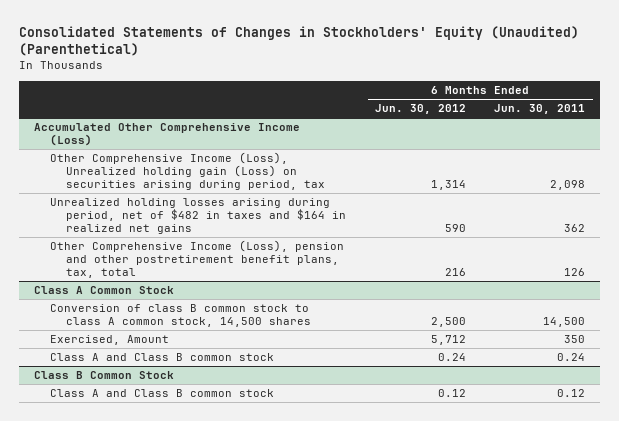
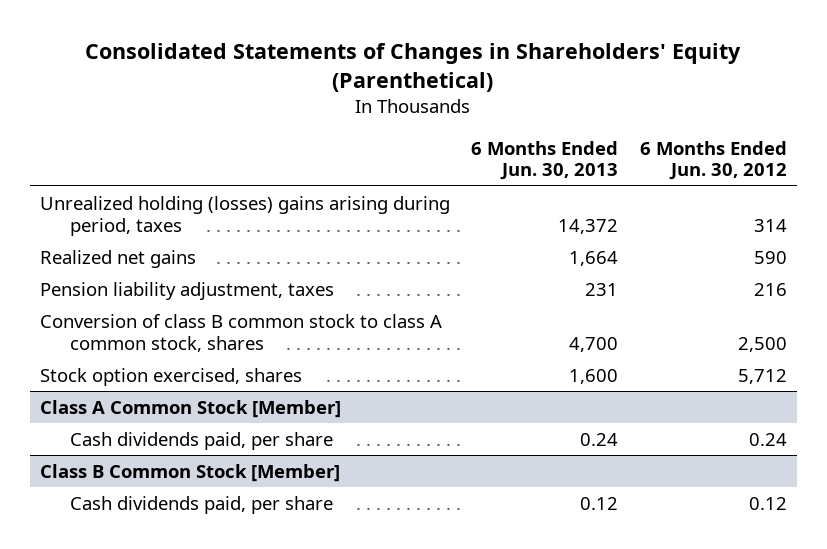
- Consolidated Statements of Changes in Stockholders' Equity (Unaudited) (Parenthetical)
+ Consolidated Statements of Changes in Shareholders' Equity (Parenthetical)
- | 6 Months Ended Jun. 30, 2012 | 6 Months Ended Jun. 30, 2011
+ | 6 Months Ended Jun. 30, 2013 | 6 Months Ended Jun. 30, 2012
- Accumulated Other Comprehensive Income (Loss)
- Other Comprehensive Income (Loss), Unrealized holding gain (Loss) on securities arising during period, tax | 1,314 | 2,098
- Unrealized holding losses arising during period, net of $482 in taxes and $164 in realized net gains | 590 | 362
- Other Comprehensive Income (Loss), pension and other postretirement benefit plans, tax, total | 216 | 126
- Class A Common Stock
- Conversion of class B common stock to class A common stock, 14,500 shares | 2,500 | 14,500
- Exercised, Amount | 5,712 | 350
- Class A and Class B common stock | 0.24 | 0.24
- Class B Common Stock
- Class A and Class B common stock | 0.12 | 0.12
+ Unrealized holding (losses) gains arising during period, taxes | 14,372 | 314
+ Realized net gains | 1,664 | 590
+ Pension liability adjustment, taxes | 231 | 216
+ Conversion of class B common stock to class A common stock, shares | 4,700 | 2,500
+ Stock option exercised, shares | 1,600 | 5,712
+ Class A Common Stock [Member]
+ Cash dividends paid, per share | 0.24 | 0.24
+ Class B Common Stock [Member]
+ Cash dividends paid, per share | 0.12 | 0.12

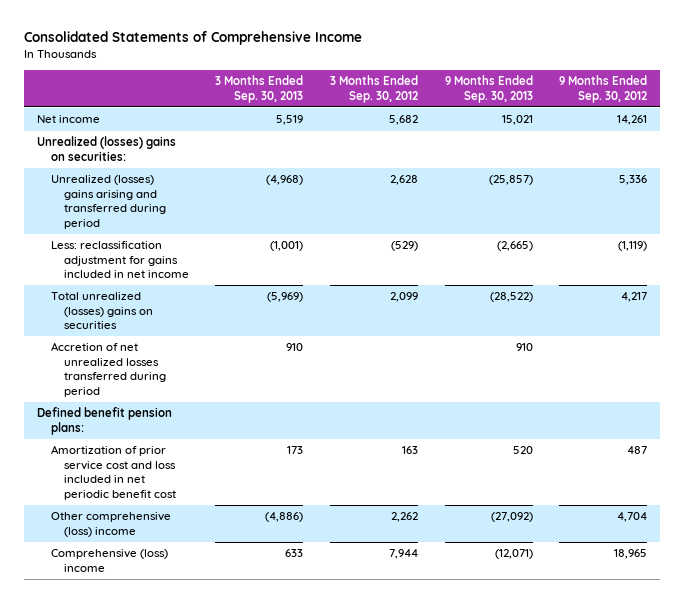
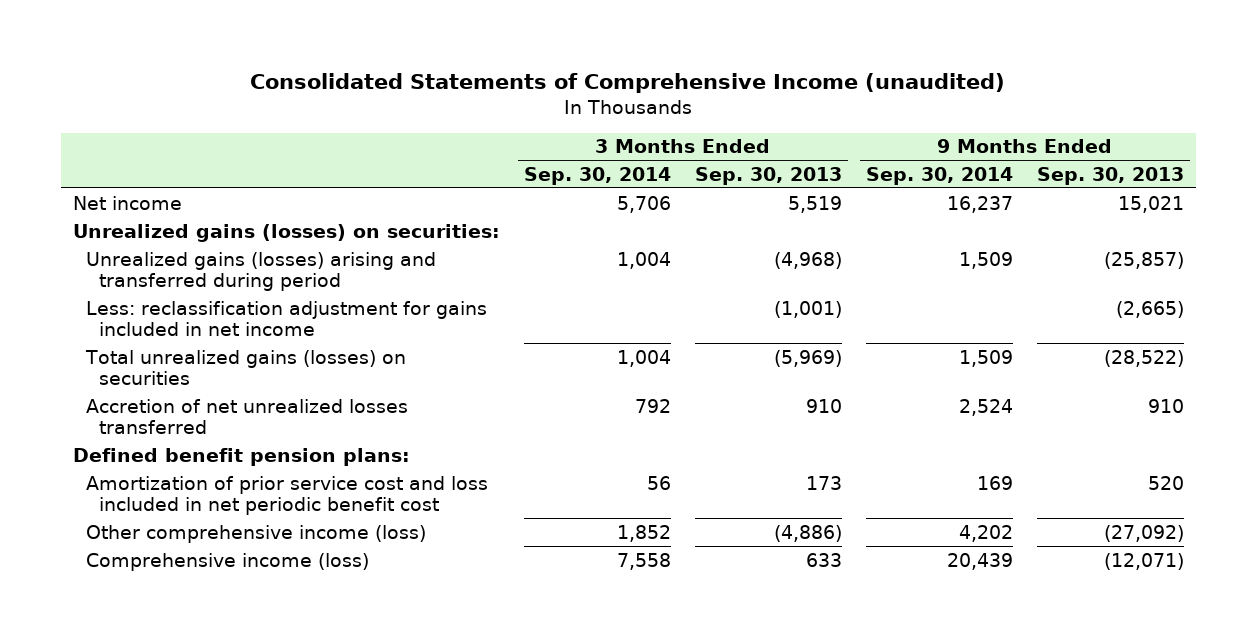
- Consolidated Statements of Comprehensive Income
+ Consolidated Statements of Comprehensive Income (unaudited)
- | 3 Months Ended Sep. 30, 2013 | 3 Months Ended Sep. 30, 2012 | 9 Months Ended Sep. 30, 2013 | 9 Months Ended Sep. 30, 2012
+ | 3 Months Ended Sep. 30, 2014 | 3 Months Ended Sep. 30, 2013 | 9 Months Ended Sep. 30, 2014 | 9 Months Ended Sep. 30, 2013
- Unrealized (losses) gains on securities:
- Unrealized (losses) gains arising and transferred during period | (4,968) | 2,628 | (25,857) | 5,336
+ Unrealized gains (losses) on securities:
+ Unrealized gains (losses) arising and transferred during period | 1,004 | (4,968) | 1,509 | (25,857)
- Total unrealized (losses) gains on securities | (5,969) | 2,099 | (28,522) | 4,217
- Accretion of net unrealized losses transferred during period | 910 | | 910 |
+ Total unrealized gains (losses) on securities | 1,004 | (5,969) | 1,509 | (28,522)
+ Accretion of net unrealized losses transferred | 792 | 910 | 2,524 | 910
- Other comprehensive (loss) income | (4,886) | 2,262 | (27,092) | 4,704
- Comprehensive (loss) income | 633 | 7,944 | (12,071) | 18,965
+ Other comprehensive income (loss) | 1,852 | (4,886) | 4,202 | (27,092)
+ Comprehensive income (loss) | 7,558 | 633 | 20,439 | (12,071)

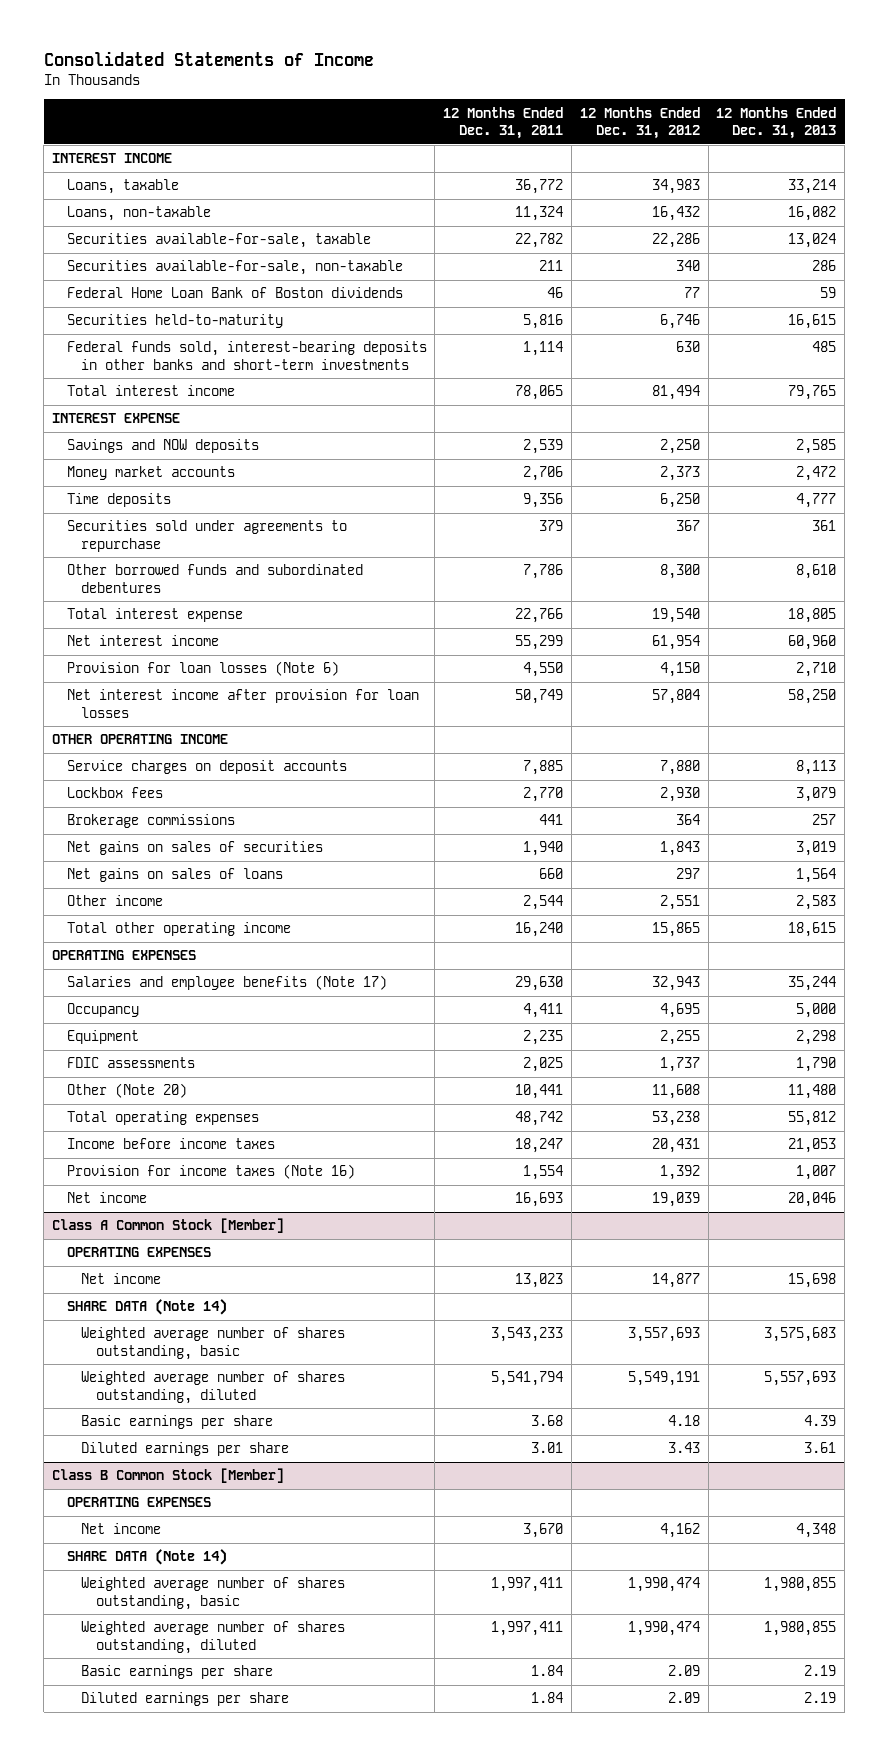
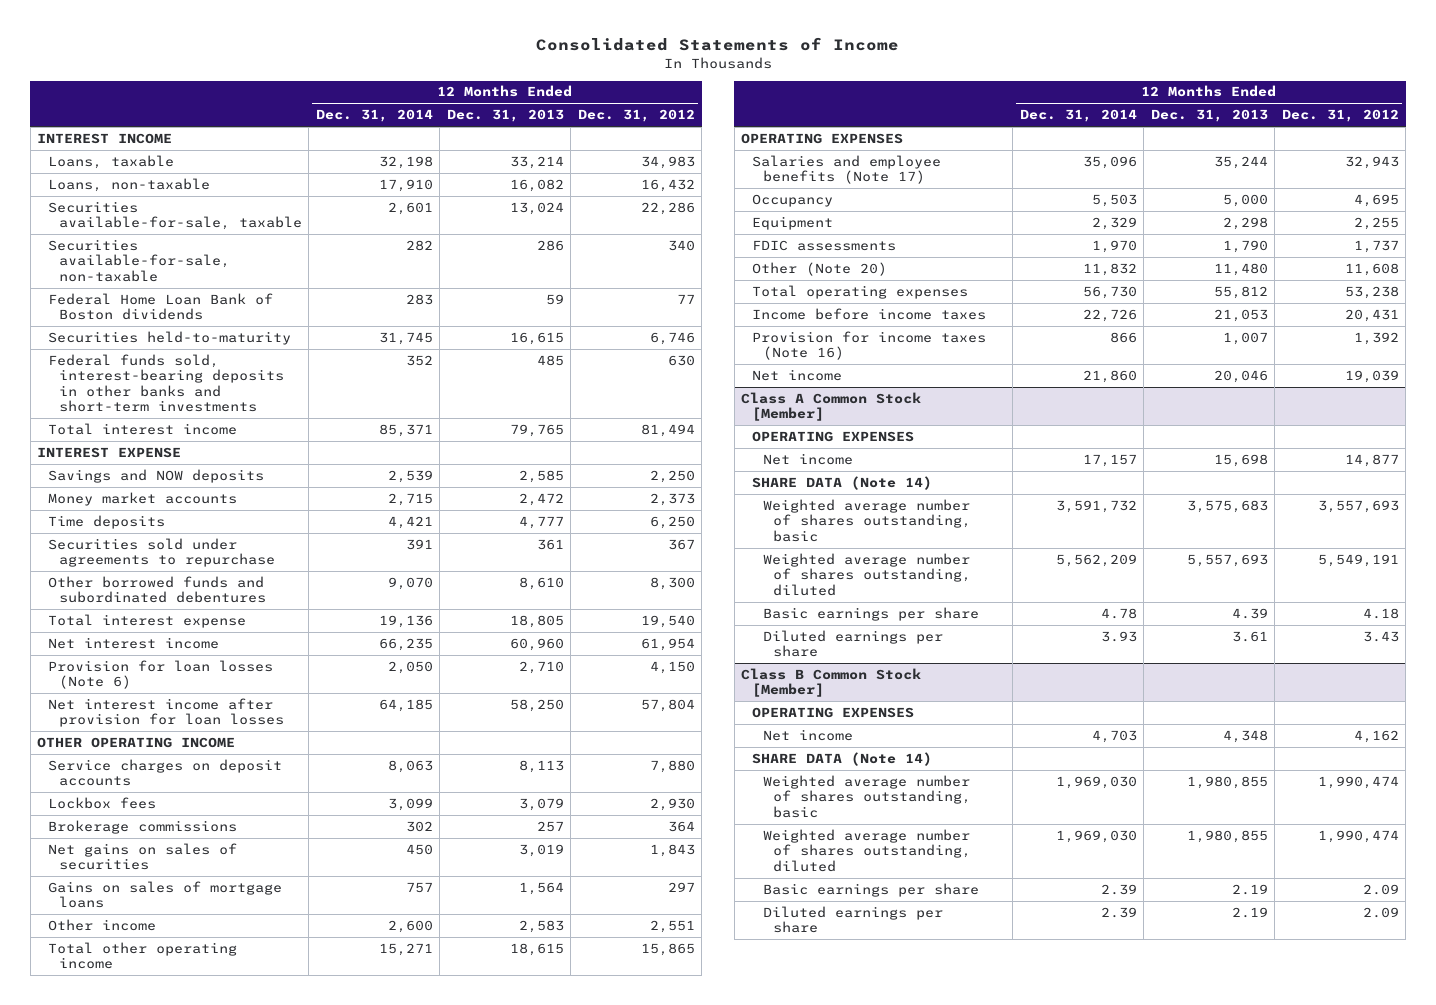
- | 12 Months Ended Dec. 31, 2011 | 12 Months Ended Dec. 31, 2012 | 12 Months Ended Dec. 31, 2013
+ | 12 Months Ended Dec. 31, 2014 | 12 Months Ended Dec. 31, 2013 | 12 Months Ended Dec. 31, 2012
- Net gains on sales of loans | 660 | 297 | 1,564
+ Gains on sales of mortgage loans | 757 | 1,564 | 297

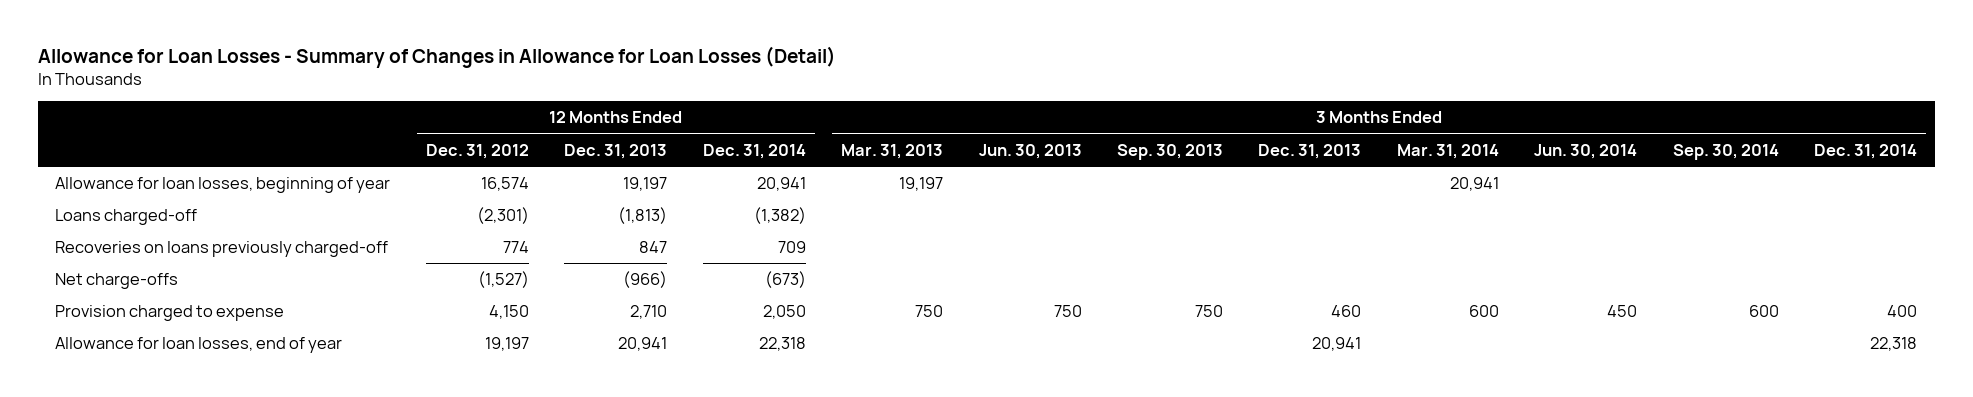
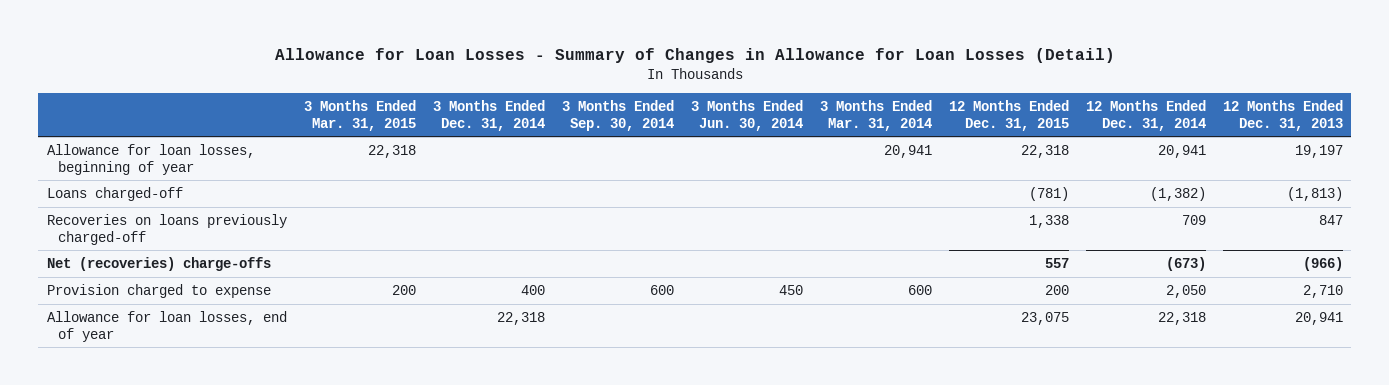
- | 12 Months Ended Dec. 31, 2012 | 12 Months Ended Dec. 31, 2013 | 12 Months Ended Dec. 31, 2014 | 3 Months Ended Mar. 31, 2013 | 3 Months Ended Jun. 30, 2013 | 3 Months Ended Sep. 30, 2013 | 3 Months Ended Dec. 31, 2013 | 3 Months Ended Mar. 31, 2014 | 3 Months Ended Jun. 30, 2014 | 3 Months Ended Sep. 30, 2014 | 3 Months Ended Dec. 31, 2014
+ | 3 Months Ended Mar. 31, 2015 | 3 Months Ended Dec. 31, 2014 | 3 Months Ended Sep. 30, 2014 | 3 Months Ended Jun. 30, 2014 | 3 Months Ended Mar. 31, 2014 | 12 Months Ended Dec. 31, 2015 | 12 Months Ended Dec. 31, 2014 | 12 Months Ended Dec. 31, 2013
- Net charge-offs | (1,527) | (966) | (673) | | | | | | | |
+ Net (recoveries) charge-offs | | | | | | 557 | (673) | (966)

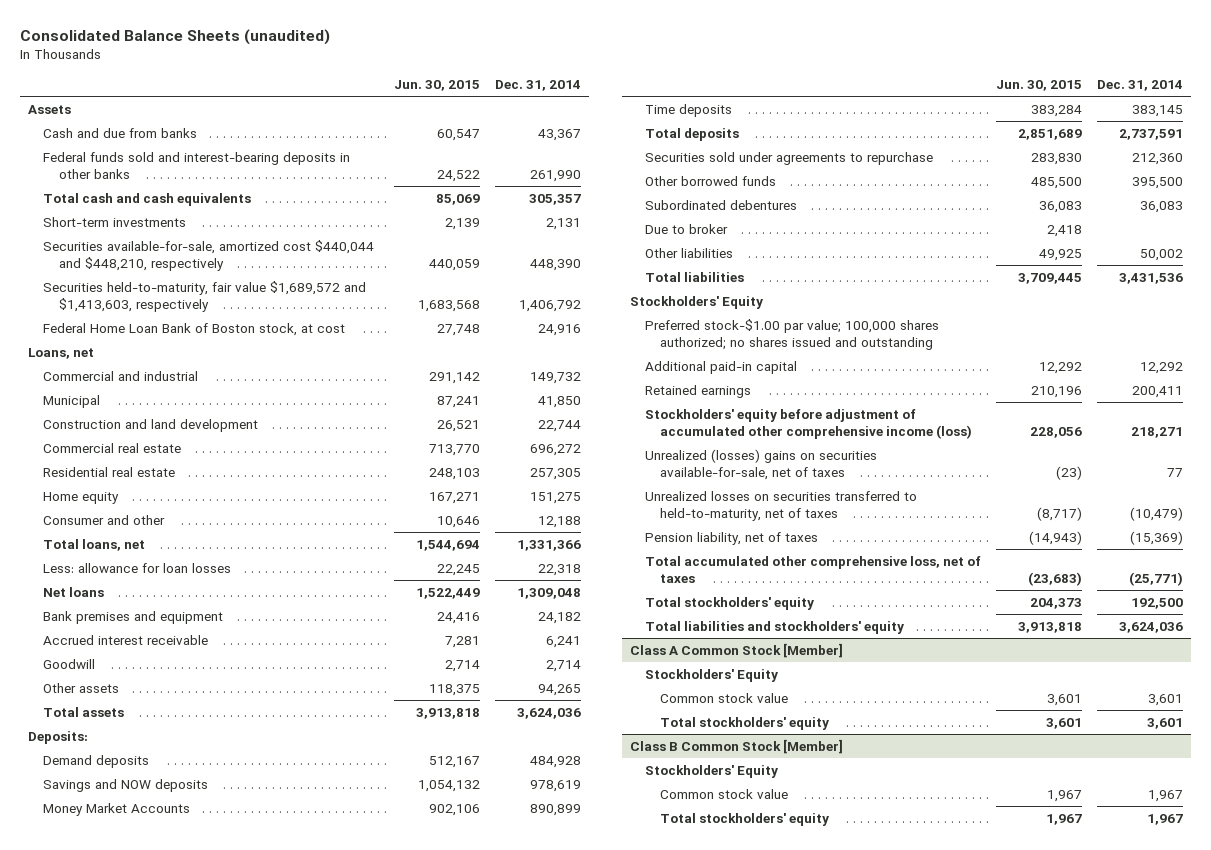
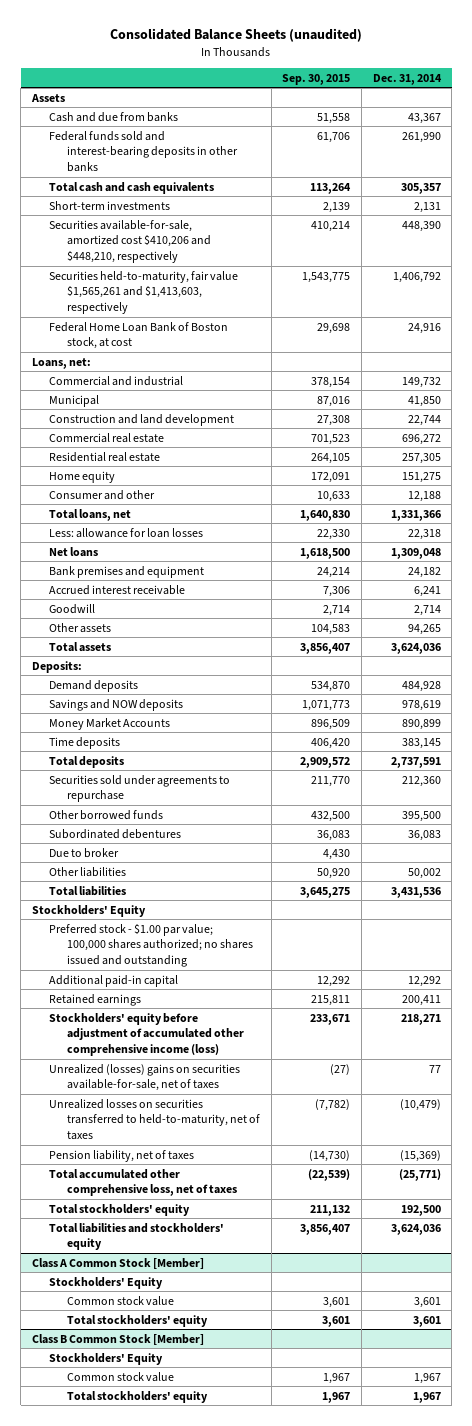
- | Jun. 30, 2015 | Dec. 31, 2014
+ | Sep. 30, 2015 | Dec. 31, 2014
- Securities available-for-sale, amortized cost $440,044 and $448,210, respectively | 440,059 | 448,390
- Securities held-to-maturity, fair value $1,689,572 and $1,413,603, respectively | 1,683,568 | 1,406,792
+ Securities available-for-sale, amortized cost $410,206 and $448,210, respectively | 410,214 | 448,390
+ Securities held-to-maturity, fair value $1,565,261 and $1,413,603, respectively | 1,543,775 | 1,406,792
- Loans, net
+ Loans, net:
- Preferred stock-$1.00 par value; 100,000 shares authorized; no shares issued and outstanding
+ Preferred stock - $1.00 par value; 100,000 shares authorized; no shares issued and outstanding

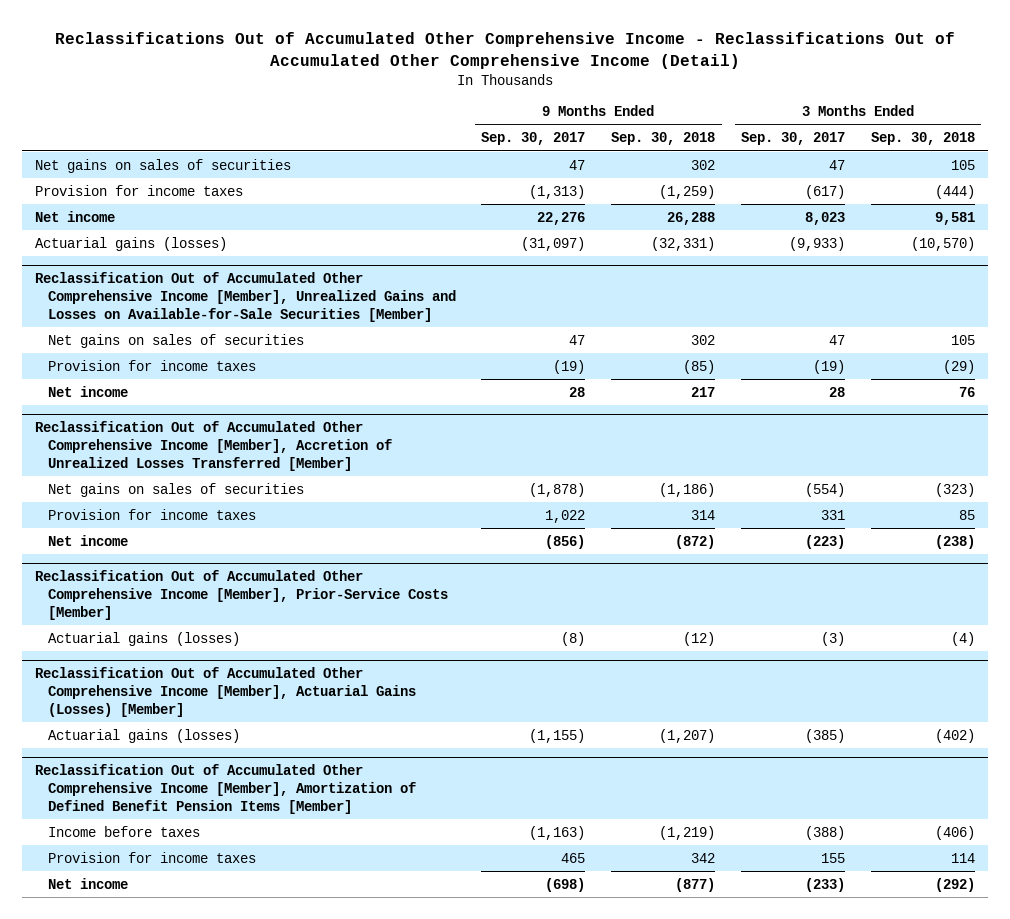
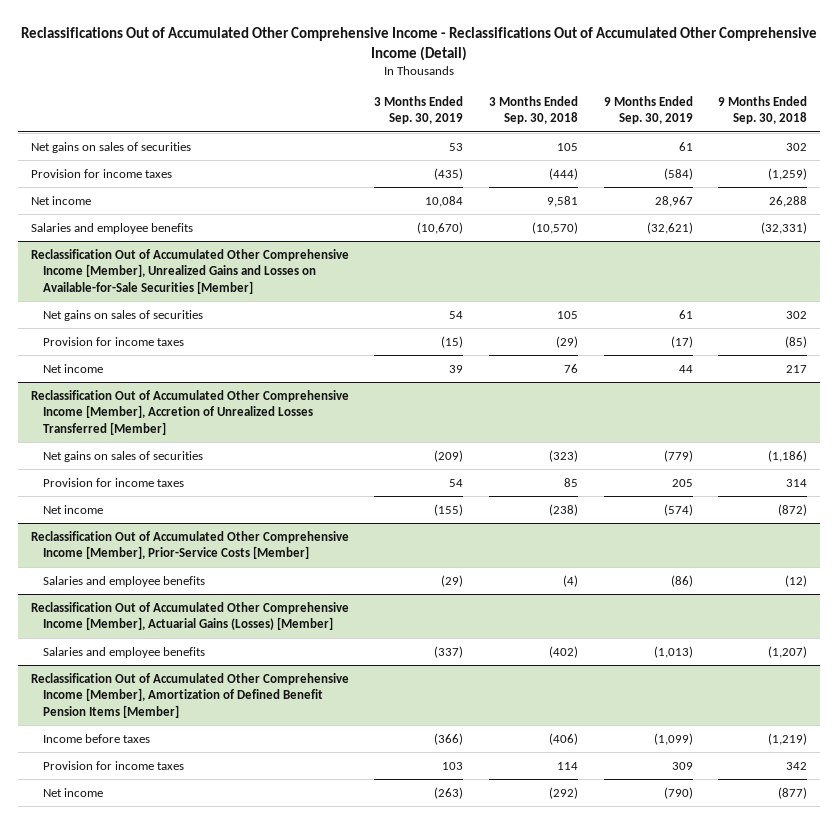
- | 9 Months Ended Sep. 30, 2017 | 9 Months Ended Sep. 30, 2018 | 3 Months Ended Sep. 30, 2017 | 3 Months Ended Sep. 30, 2018
+ | 3 Months Ended Sep. 30, 2019 | 3 Months Ended Sep. 30, 2018 | 9 Months Ended Sep. 30, 2019 | 9 Months Ended Sep. 30, 2018
- Actuarial gains (losses) | (31,097) | (32,331) | (9,933) | (10,570)
+ Salaries and employee benefits | (10,670) | (10,570) | (32,621) | (32,331)
@ Reclassification Out of Accumulated Other Comprehensive Income [Member], Prior-Service Costs [Member]
- Actuarial gains (losses) | (8) | (12) | (3) | (4)
+ Salaries and employee benefits | (29) | (4) | (86) | (12)
@ Reclassification Out of Accumulated Other Comprehensive Income [Member], Actuarial Gains (Losses) [Member]
- Actuarial gains (losses) | (1,155) | (1,207) | (385) | (402)
+ Salaries and employee benefits | (337) | (402) | (1,013) | (1,207)

